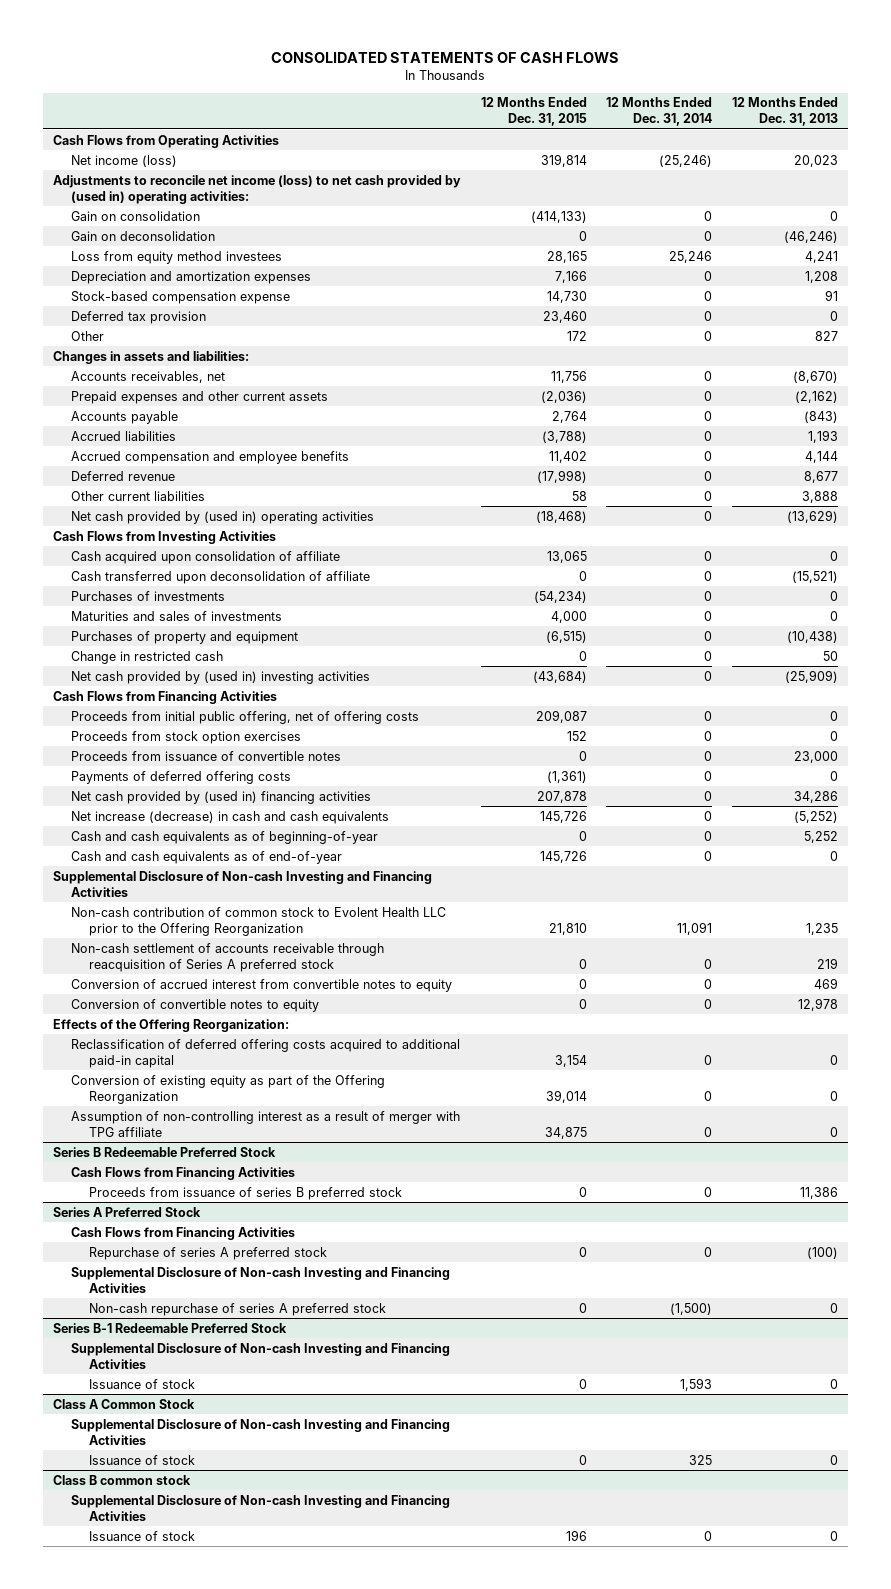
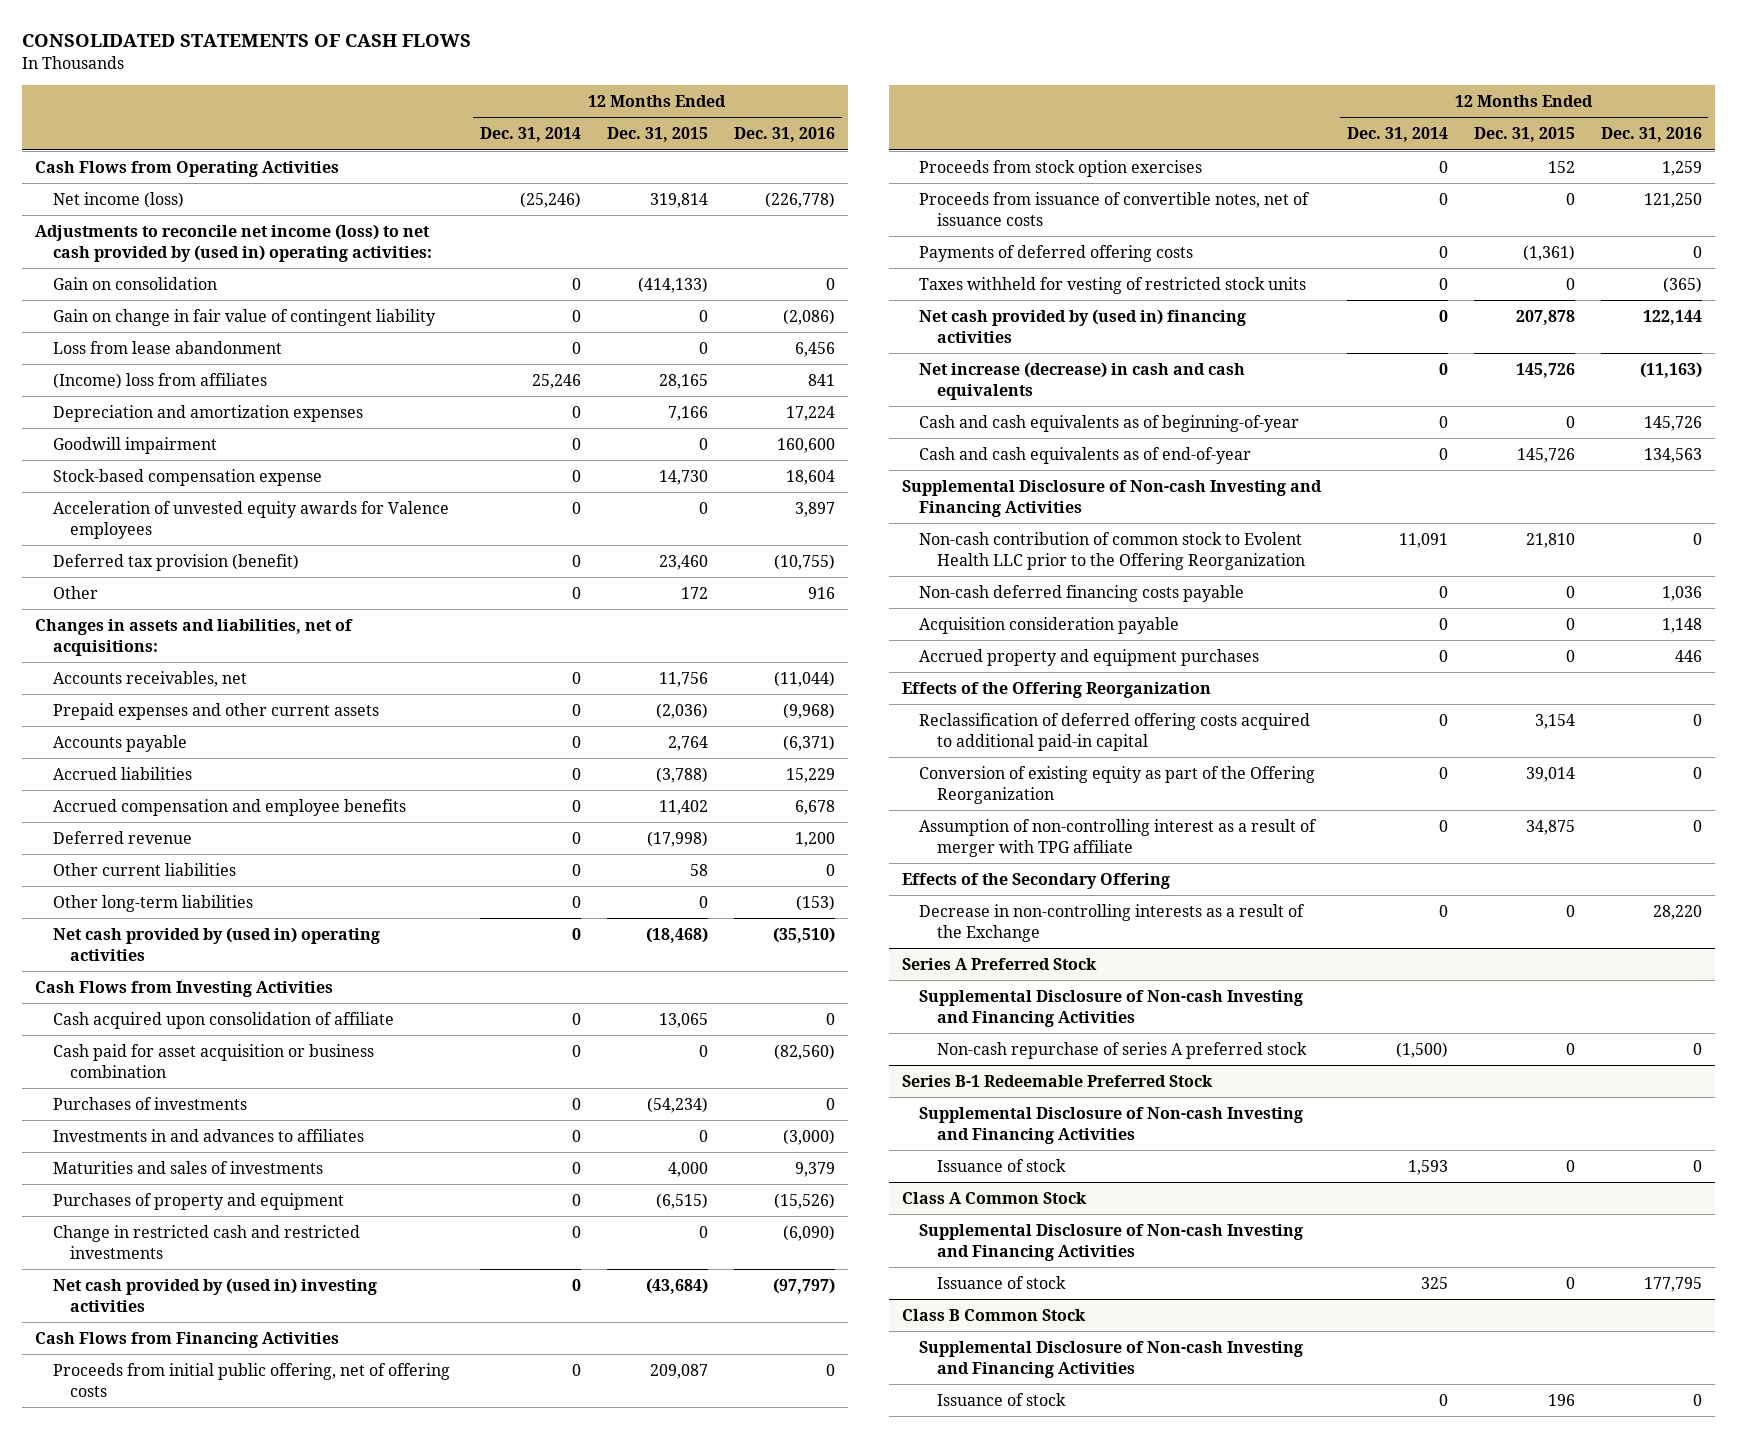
- | 12 Months Ended Dec. 31, 2015 | 12 Months Ended Dec. 31, 2014 | 12 Months Ended Dec. 31, 2013
+ | 12 Months Ended Dec. 31, 2014 | 12 Months Ended Dec. 31, 2015 | 12 Months Ended Dec. 31, 2016
- Gain on deconsolidation | 0 | 0 | (46,246)
- Loss from equity method investees | 28,165 | 25,246 | 4,241
+ Gain on change in fair value of contingent liability | 0 | 0 | (2,086)
+ Loss from lease abandonment | 0 | 0 | 6,456
+ (Income) loss from affiliates | 25,246 | 28,165 | 841
+ Goodwill impairment | 0 | 0 | 160,600
- Deferred tax provision | 23,460 | 0 | 0
+ Acceleration of unvested equity awards for Valence employees | 0 | 0 | 3,897
+ Deferred tax provision (benefit) | 0 | 23,460 | (10,755)
- Changes in assets and liabilities:
+ Changes in assets and liabilities, net of acquisitions:
+ Other long-term liabilities | 0 | 0 | (153)
- Cash transferred upon deconsolidation of affiliate | 0 | 0 | (15,521)
+ Cash paid for asset acquisition or business combination | 0 | 0 | (82,560)
+ Investments in and advances to affiliates | 0 | 0 | (3,000)
- Change in restricted cash | 0 | 0 | 50
+ Change in restricted cash and restricted investments | 0 | 0 | (6,090)
- Proceeds from issuance of convertible notes | 0 | 0 | 23,000
+ Proceeds from issuance of convertible notes, net of issuance costs | 0 | 0 | 121,250
+ Taxes withheld for vesting of restricted stock units | 0 | 0 | (365)
- Non-cash settlement of accounts receivable through reacquisition of Series A preferred stock | 0 | 0 | 219
- Conversion of accrued interest from convertible notes to equity | 0 | 0 | 469
- Conversion of convertible notes to equity | 0 | 0 | 12,978
- Effects of the Offering Reorganization:
+ Non-cash deferred financing costs payable | 0 | 0 | 1,036
+ Acquisition consideration payable | 0 | 0 | 1,148
+ Accrued property and equipment purchases | 0 | 0 | 446
+ Effects of the Offering Reorganization
- Series B Redeemable Preferred Stock
- Cash Flows from Financing Activities
- Proceeds from issuance of series B preferred stock | 0 | 0 | 11,386
+ Effects of the Secondary Offering
+ Decrease in non-controlling interests as a result of the Exchange | 0 | 0 | 28,220
@ Series A Preferred Stock
- Cash Flows from Financing Activities
- Repurchase of series A preferred stock | 0 | 0 | (100)
- Class B common stock
+ Class B Common Stock

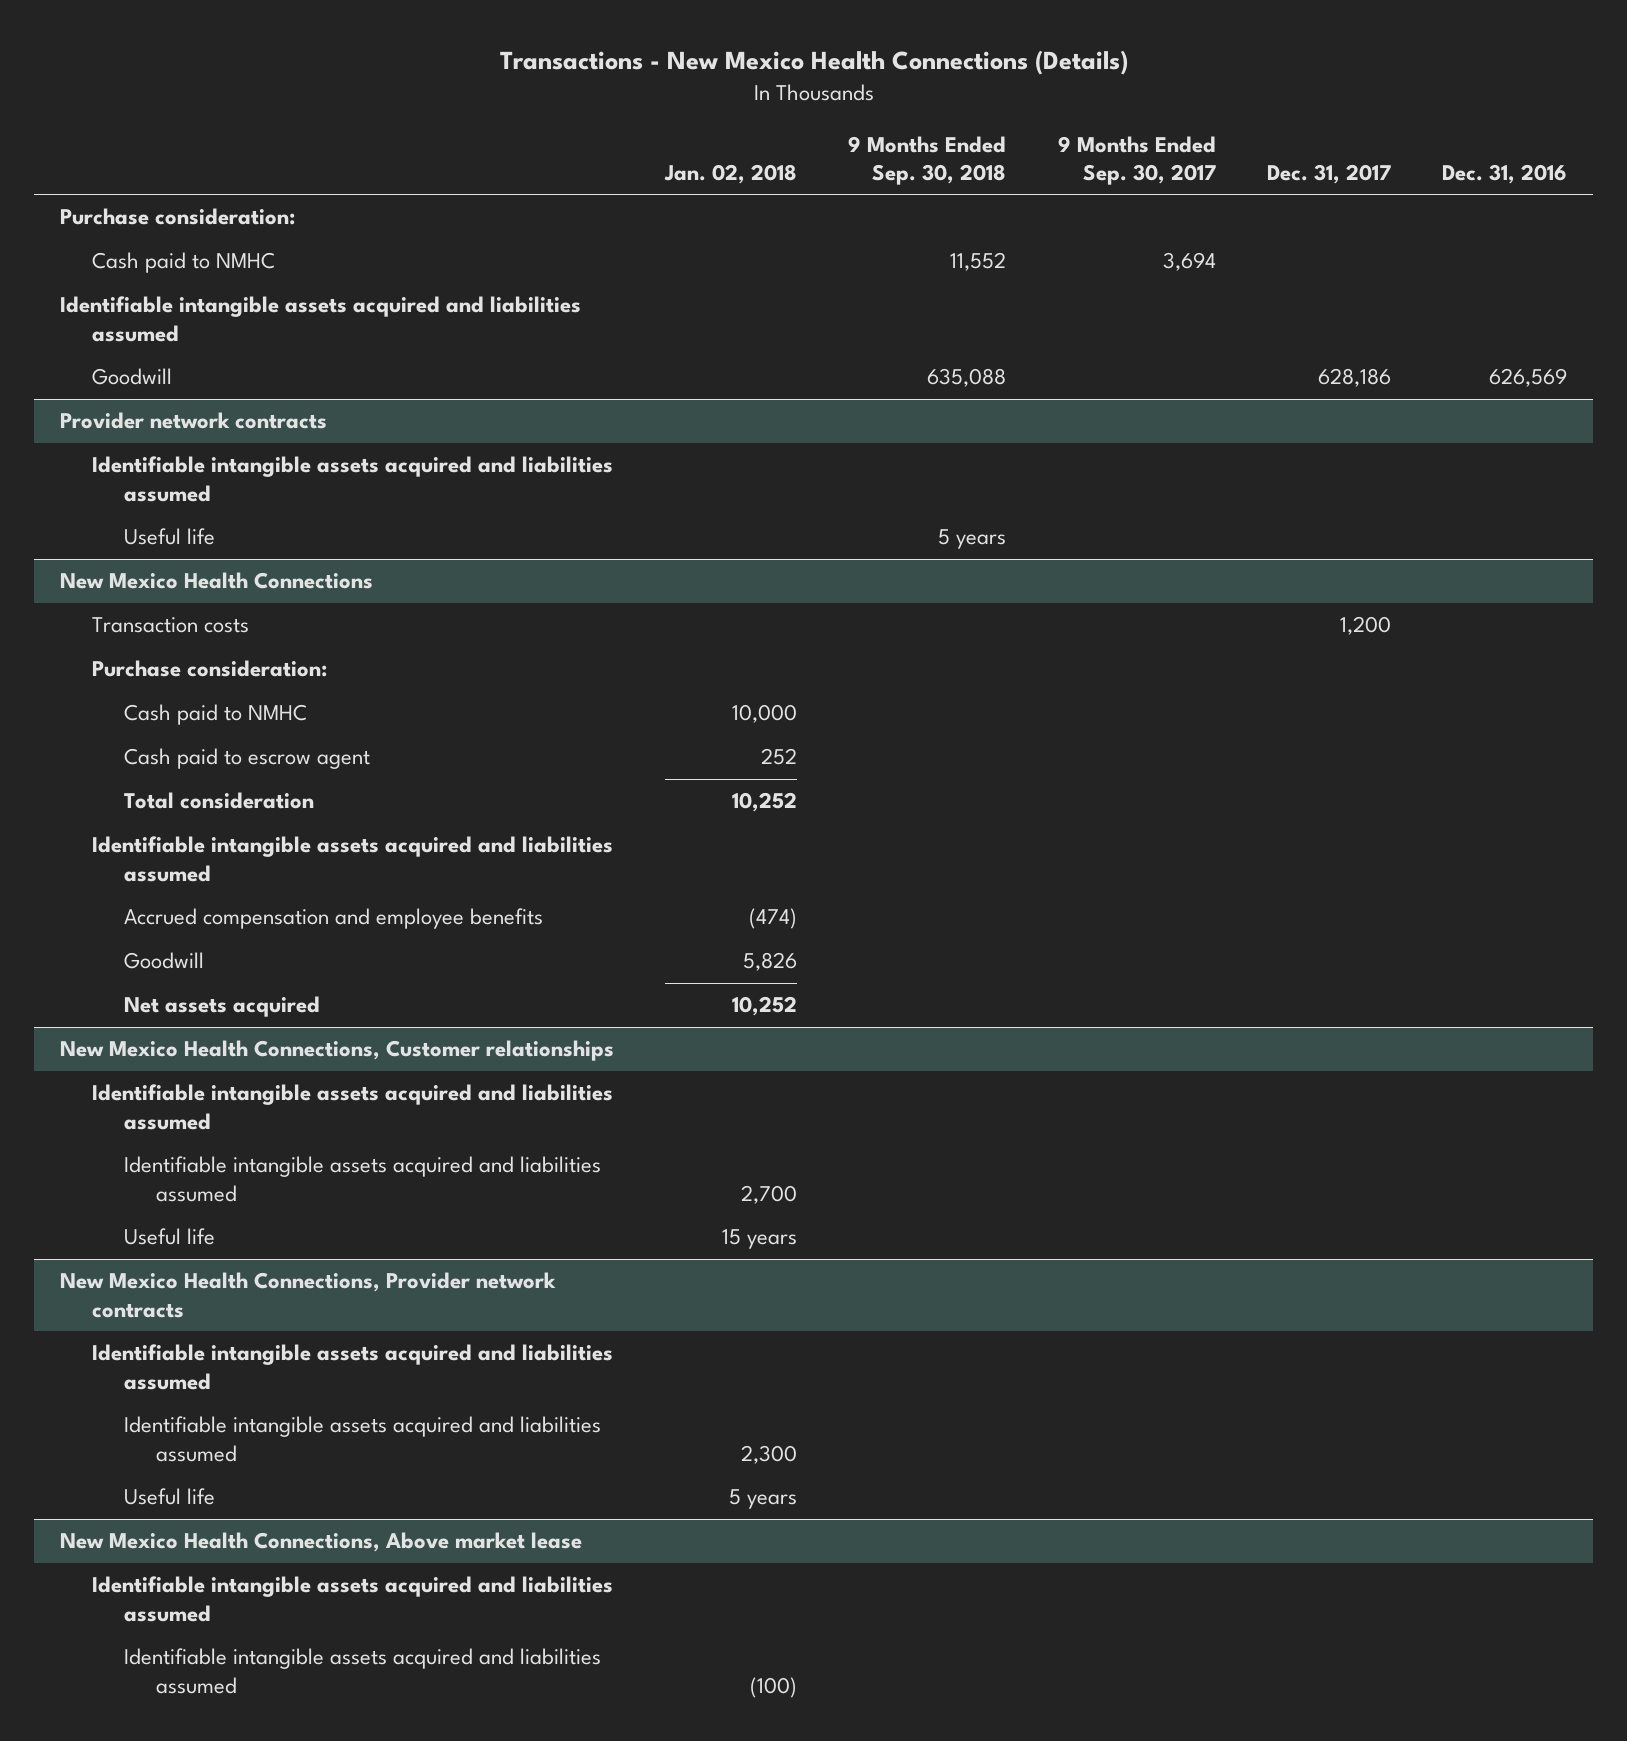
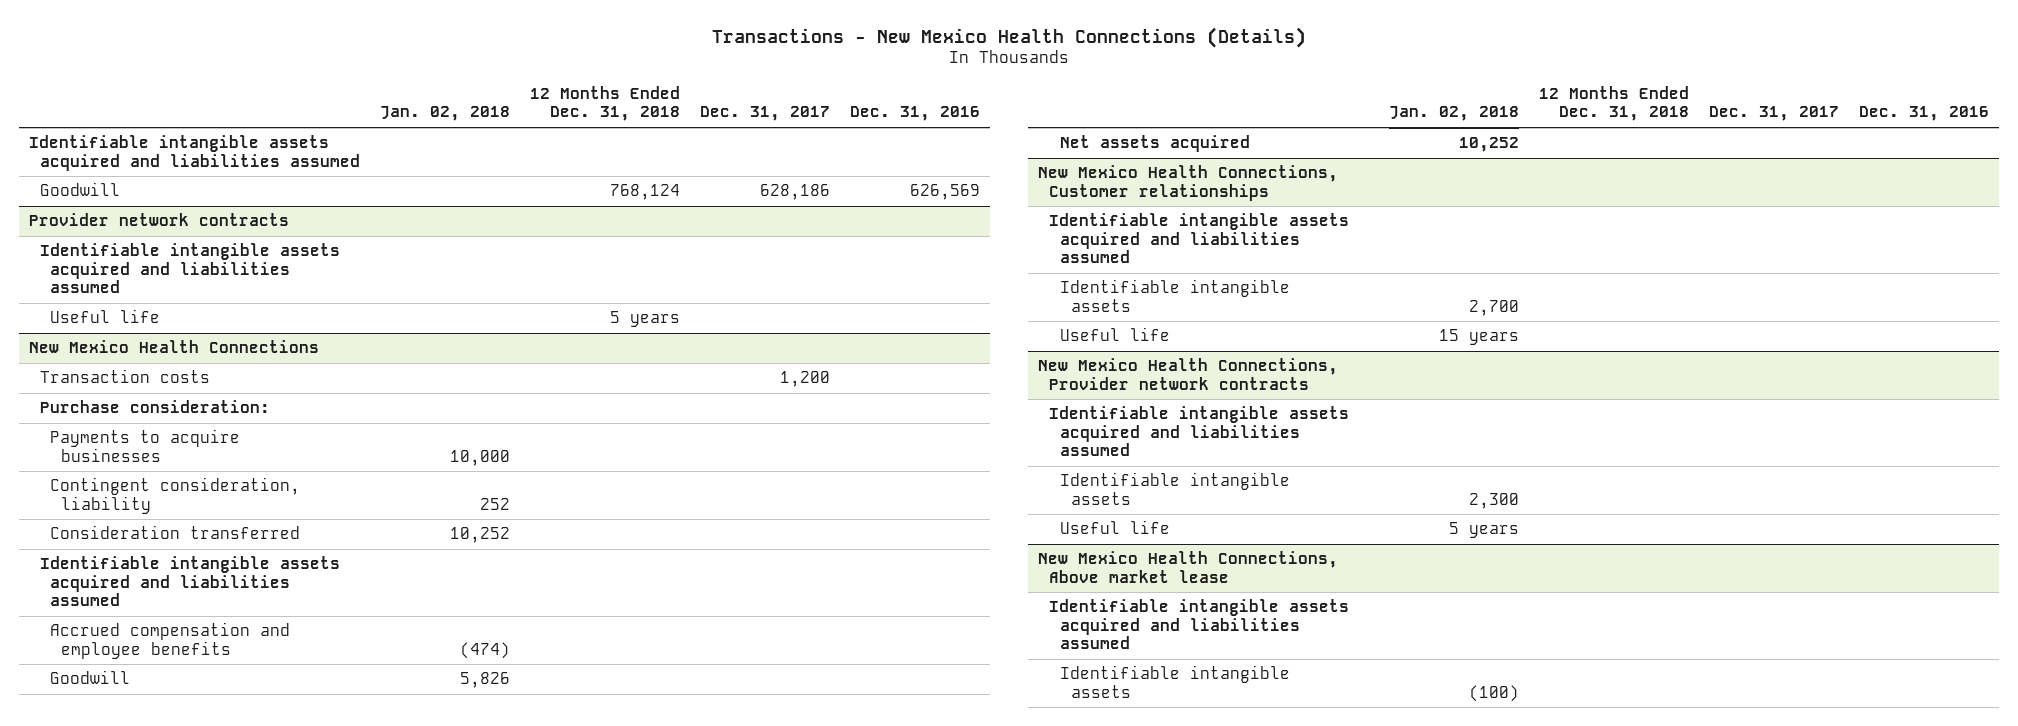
- | Jan. 02, 2018 | 9 Months Ended Sep. 30, 2018 | 9 Months Ended Sep. 30, 2017 | Dec. 31, 2017 | Dec. 31, 2016
+ | Jan. 02, 2018 | 12 Months Ended Dec. 31, 2018 | Dec. 31, 2017 | Dec. 31, 2016
- Purchase consideration:
- Cash paid to NMHC | | 11,552 | 3,694 | |
@ New Mexico Health Connections
- Cash paid to NMHC | 10,000 | | | |
- Cash paid to escrow agent | 252 | | | |
- Total consideration | 10,252 | | | |
+ Payments to acquire businesses | 10,000 | | |
+ Contingent consideration, liability | 252 | | |
+ Consideration transferred | 10,252 | | |
@ New Mexico Health Connections, Customer relationships
- Identifiable intangible assets acquired and liabilities assumed | 2,700 | | | |
+ Identifiable intangible assets | 2,700 | | |
@ New Mexico Health Connections, Provider network contracts
- Identifiable intangible assets acquired and liabilities assumed | 2,300 | | | |
+ Identifiable intangible assets | 2,300 | | |
@ New Mexico Health Connections, Above market lease
- Identifiable intangible assets acquired and liabilities assumed | (100) | | | |
+ Identifiable intangible assets | (100) | | |

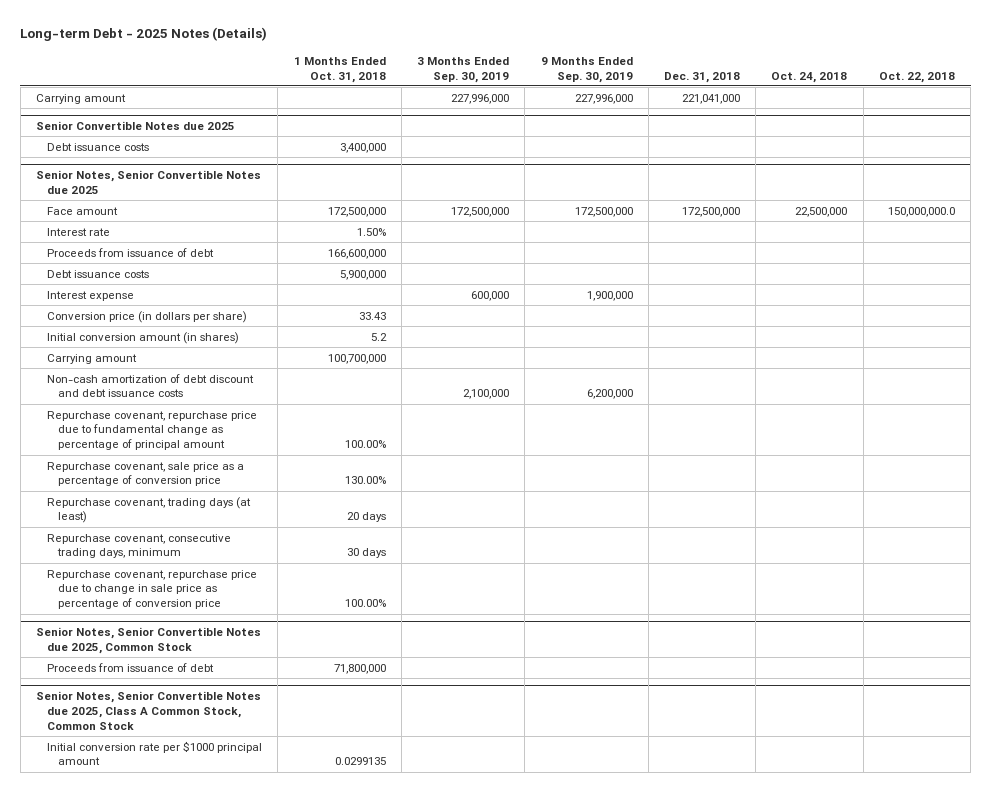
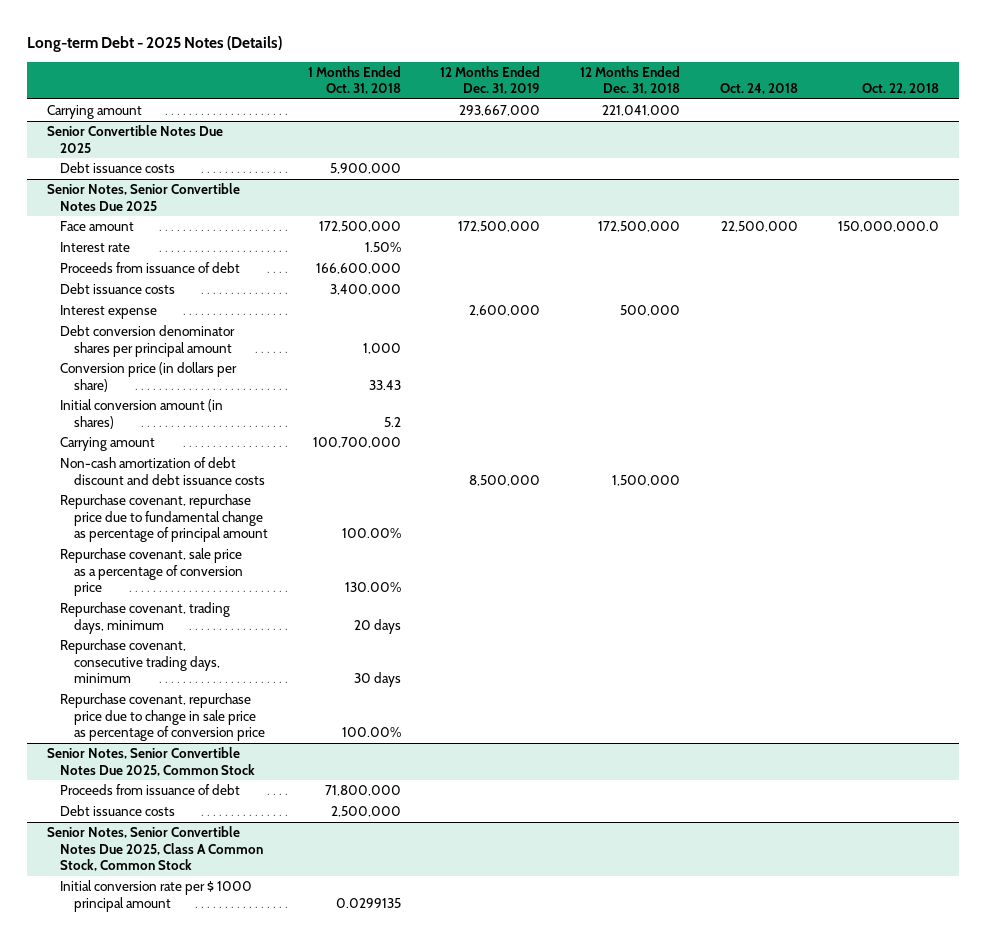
- | 1 Months Ended Oct. 31, 2018 | 3 Months Ended Sep. 30, 2019 | 9 Months Ended Sep. 30, 2019 | Dec. 31, 2018 | Oct. 24, 2018 | Oct. 22, 2018
+ | 1 Months Ended Oct. 31, 2018 | 12 Months Ended Dec. 31, 2019 | 12 Months Ended Dec. 31, 2018 | Oct. 24, 2018 | Oct. 22, 2018
- Senior Convertible Notes due 2025
- Debt issuance costs | 3,400,000 | | | | |
- Senior Notes, Senior Convertible Notes due 2025
+ Senior Convertible Notes Due 2025
+ Debt issuance costs | 5,900,000 | | | |
+ Senior Notes, Senior Convertible Notes Due 2025
- Debt issuance costs | 5,900,000 | | | | |
+ Debt issuance costs | 3,400,000 | | | |
+ Debt conversion denominator shares per principal amount | 1,000 | | | |
- Repurchase covenant, trading days (at least) | 20 days | | | | |
+ Repurchase covenant, trading days, minimum | 20 days | | | |
- Senior Notes, Senior Convertible Notes due 2025, Common Stock
+ Senior Notes, Senior Convertible Notes Due 2025, Common Stock
- Senior Notes, Senior Convertible Notes due 2025, Class A Common Stock, Common Stock
- Initial conversion rate per $1000 principal amount | 0.0299135 | | | | |
+ Debt issuance costs | 2,500,000 | | | |
+ Senior Notes, Senior Convertible Notes Due 2025, Class A Common Stock, Common Stock
+ Initial conversion rate per $ 1000 principal amount | 0.0299135 | | | |

